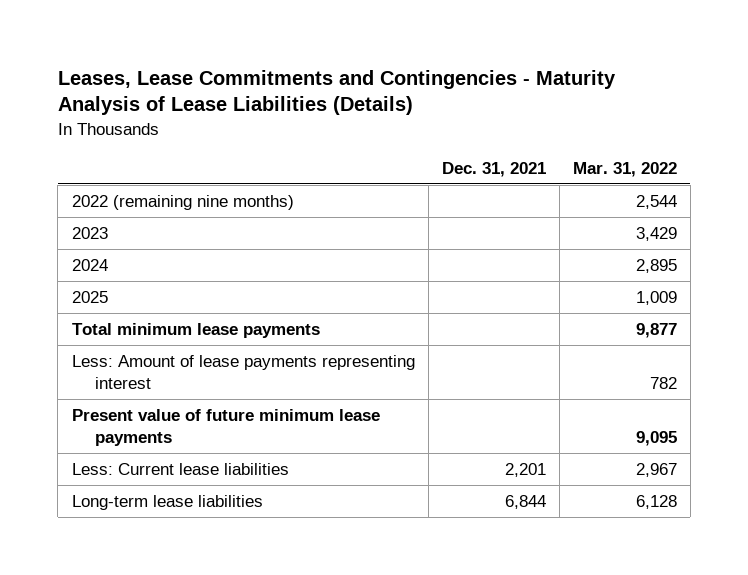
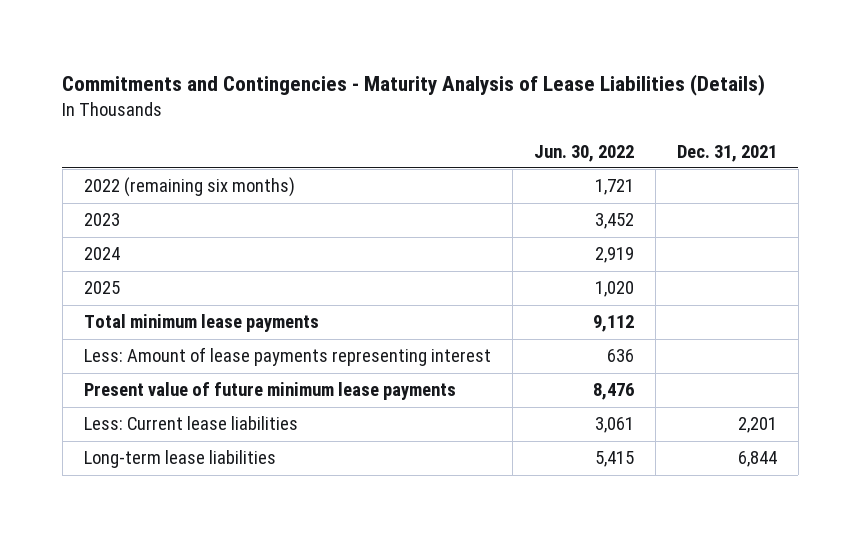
- Leases, Lease Commitments and Contingencies - Maturity Analysis of Lease Liabilities (Details)
+ Commitments and Contingencies - Maturity Analysis of Lease Liabilities (Details)
- | Dec. 31, 2021 | Mar. 31, 2022
+ | Jun. 30, 2022 | Dec. 31, 2021
- 2022 (remaining nine months) | | 2,544
+ 2022 (remaining six months) | 1,721 |

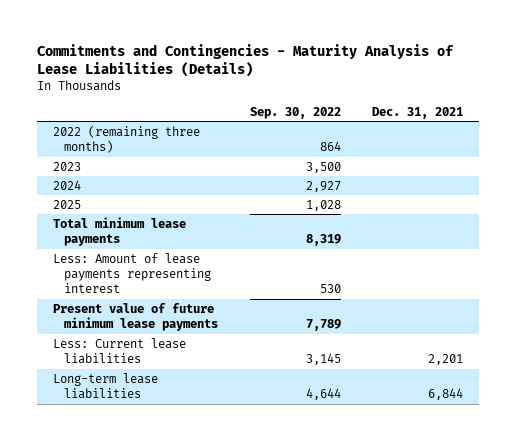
- | Jun. 30, 2022 | Dec. 31, 2021
+ | Sep. 30, 2022 | Dec. 31, 2021
- 2022 (remaining six months) | 1,721 |
+ 2022 (remaining three months) | 864 |

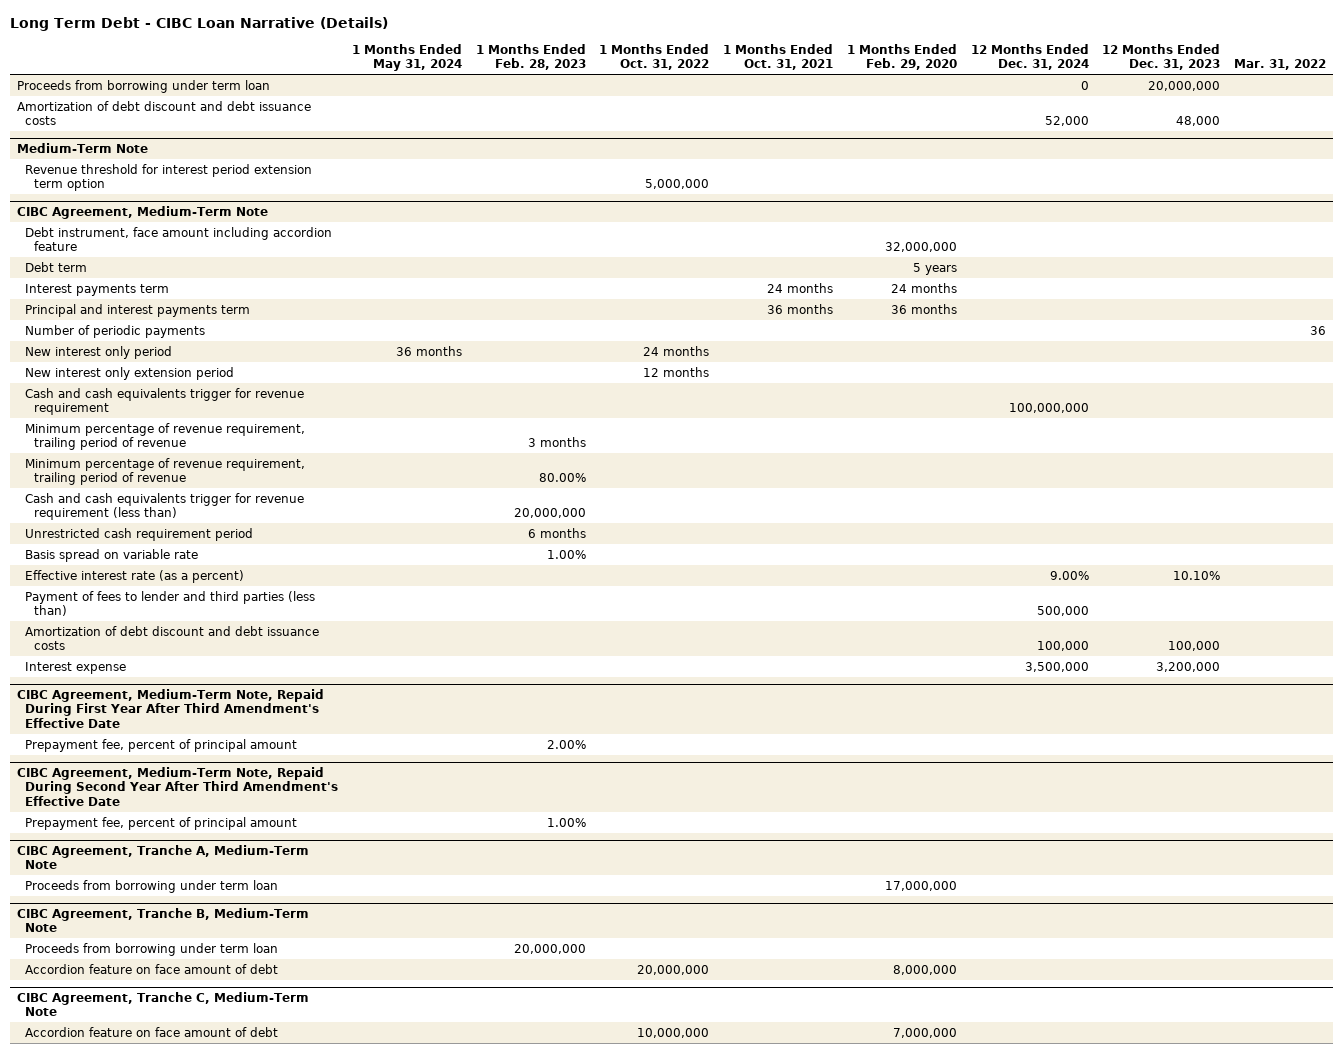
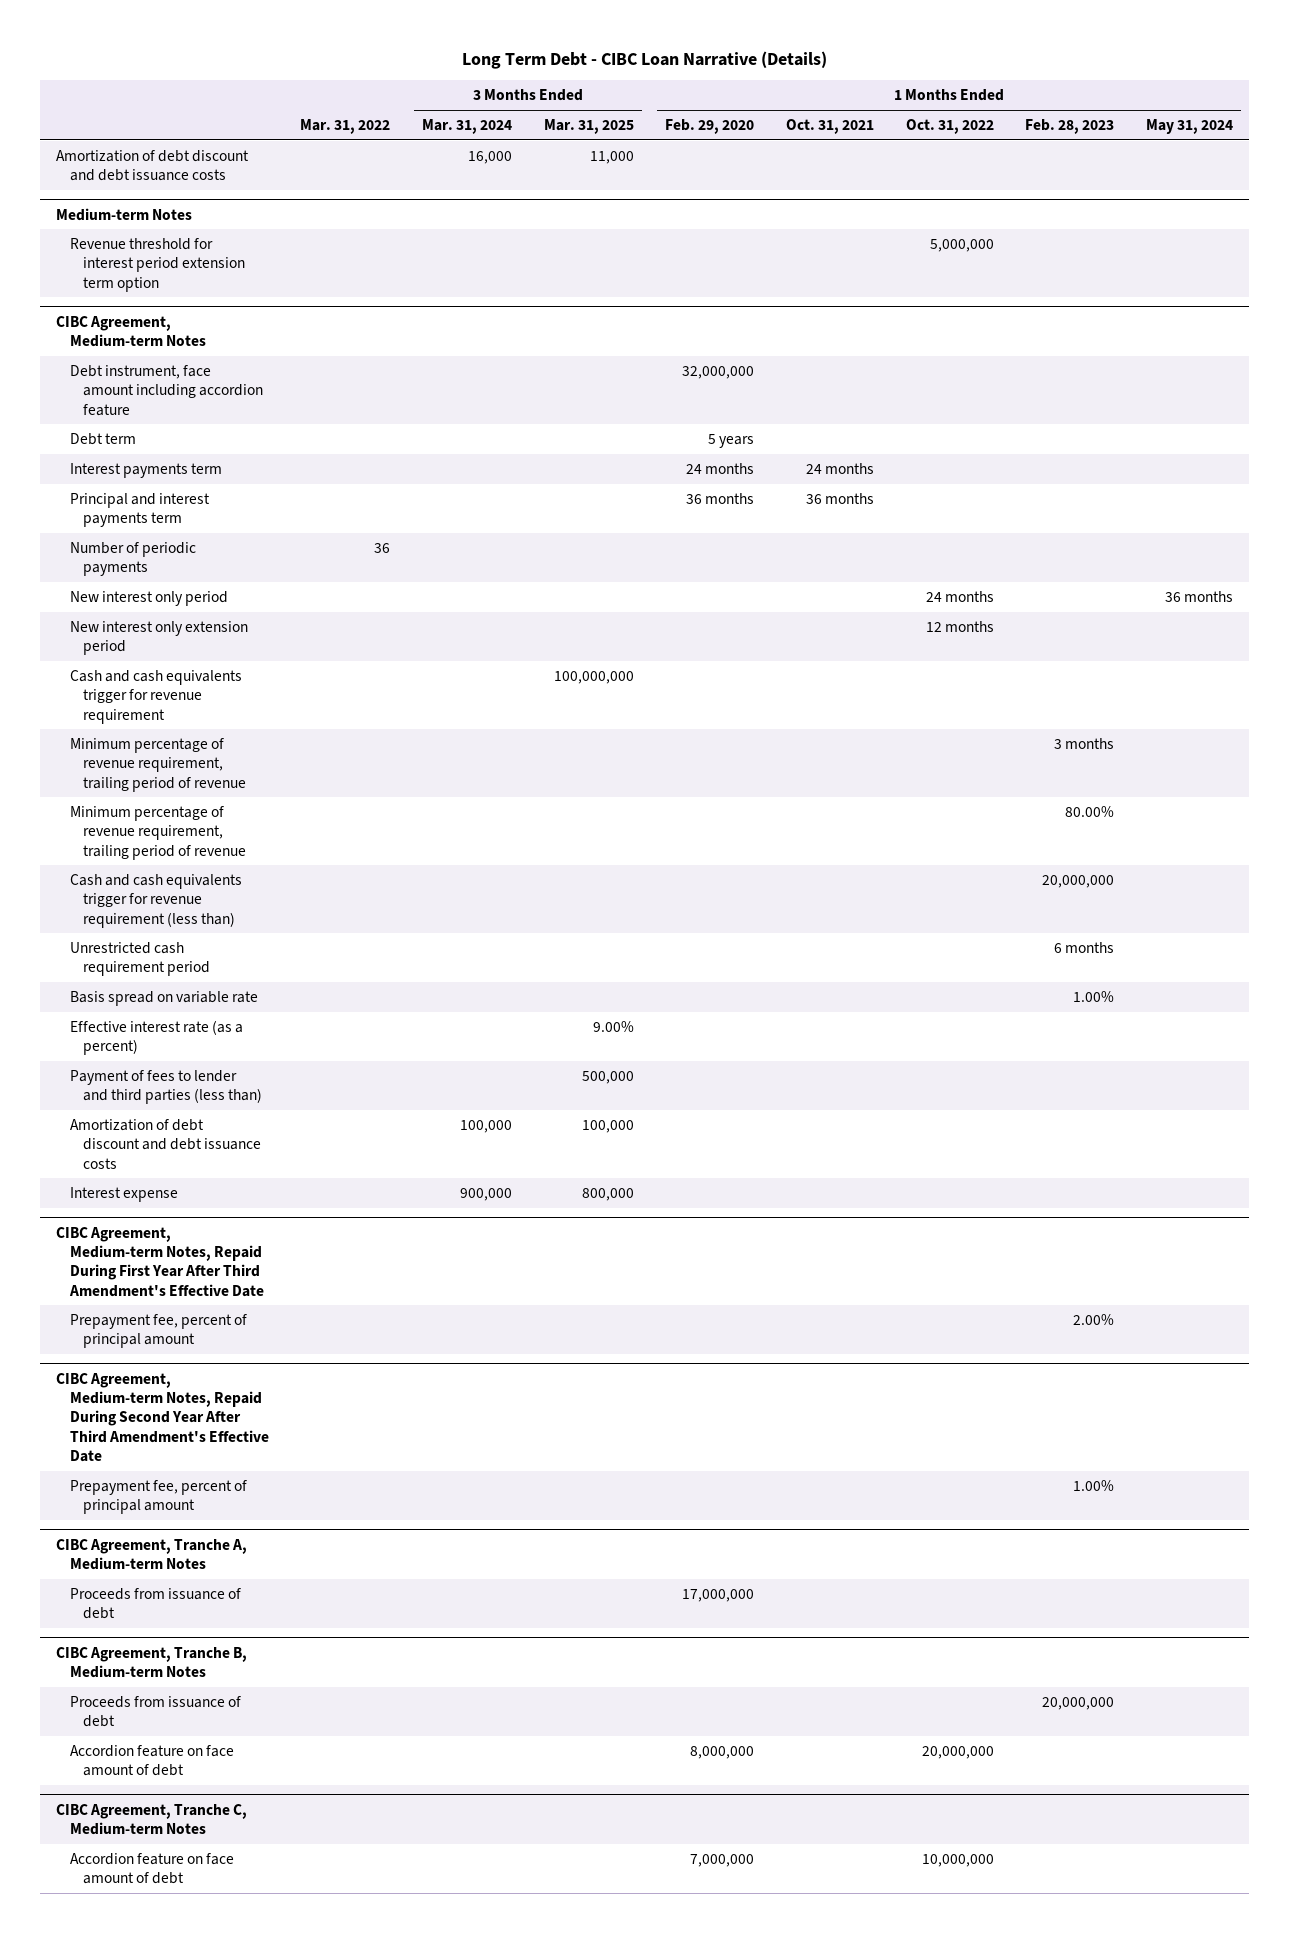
- | 1 Months Ended May 31, 2024 | 1 Months Ended Feb. 28, 2023 | 1 Months Ended Oct. 31, 2022 | 1 Months Ended Oct. 31, 2021 | 1 Months Ended Feb. 29, 2020 | 12 Months Ended Dec. 31, 2024 | 12 Months Ended Dec. 31, 2023 | Mar. 31, 2022
+ | Mar. 31, 2022 | 3 Months Ended Mar. 31, 2024 | 3 Months Ended Mar. 31, 2025 | 1 Months Ended Feb. 29, 2020 | 1 Months Ended Oct. 31, 2021 | 1 Months Ended Oct. 31, 2022 | 1 Months Ended Feb. 28, 2023 | 1 Months Ended May 31, 2024
- Proceeds from borrowing under term loan | | | | | | 0 | 20,000,000 |
- Medium-Term Note
+ Medium-term Notes
- CIBC Agreement, Medium-Term Note
+ CIBC Agreement, Medium-term Notes
- CIBC Agreement, Medium-Term Note, Repaid During First Year After Third Amendment's Effective Date
+ CIBC Agreement, Medium-term Notes, Repaid During First Year After Third Amendment's Effective Date
- CIBC Agreement, Medium-Term Note, Repaid During Second Year After Third Amendment's Effective Date
+ CIBC Agreement, Medium-term Notes, Repaid During Second Year After Third Amendment's Effective Date
- CIBC Agreement, Tranche A, Medium-Term Note
- Proceeds from borrowing under term loan | | | | | 17,000,000 | | |
- CIBC Agreement, Tranche B, Medium-Term Note
- Proceeds from borrowing under term loan | | 20,000,000 | | | | | |
+ CIBC Agreement, Tranche A, Medium-term Notes
+ Proceeds from issuance of debt | | | | 17,000,000 | | | |
+ CIBC Agreement, Tranche B, Medium-term Notes
+ Proceeds from issuance of debt | | | | | | | 20,000,000 |
- CIBC Agreement, Tranche C, Medium-Term Note
+ CIBC Agreement, Tranche C, Medium-term Notes

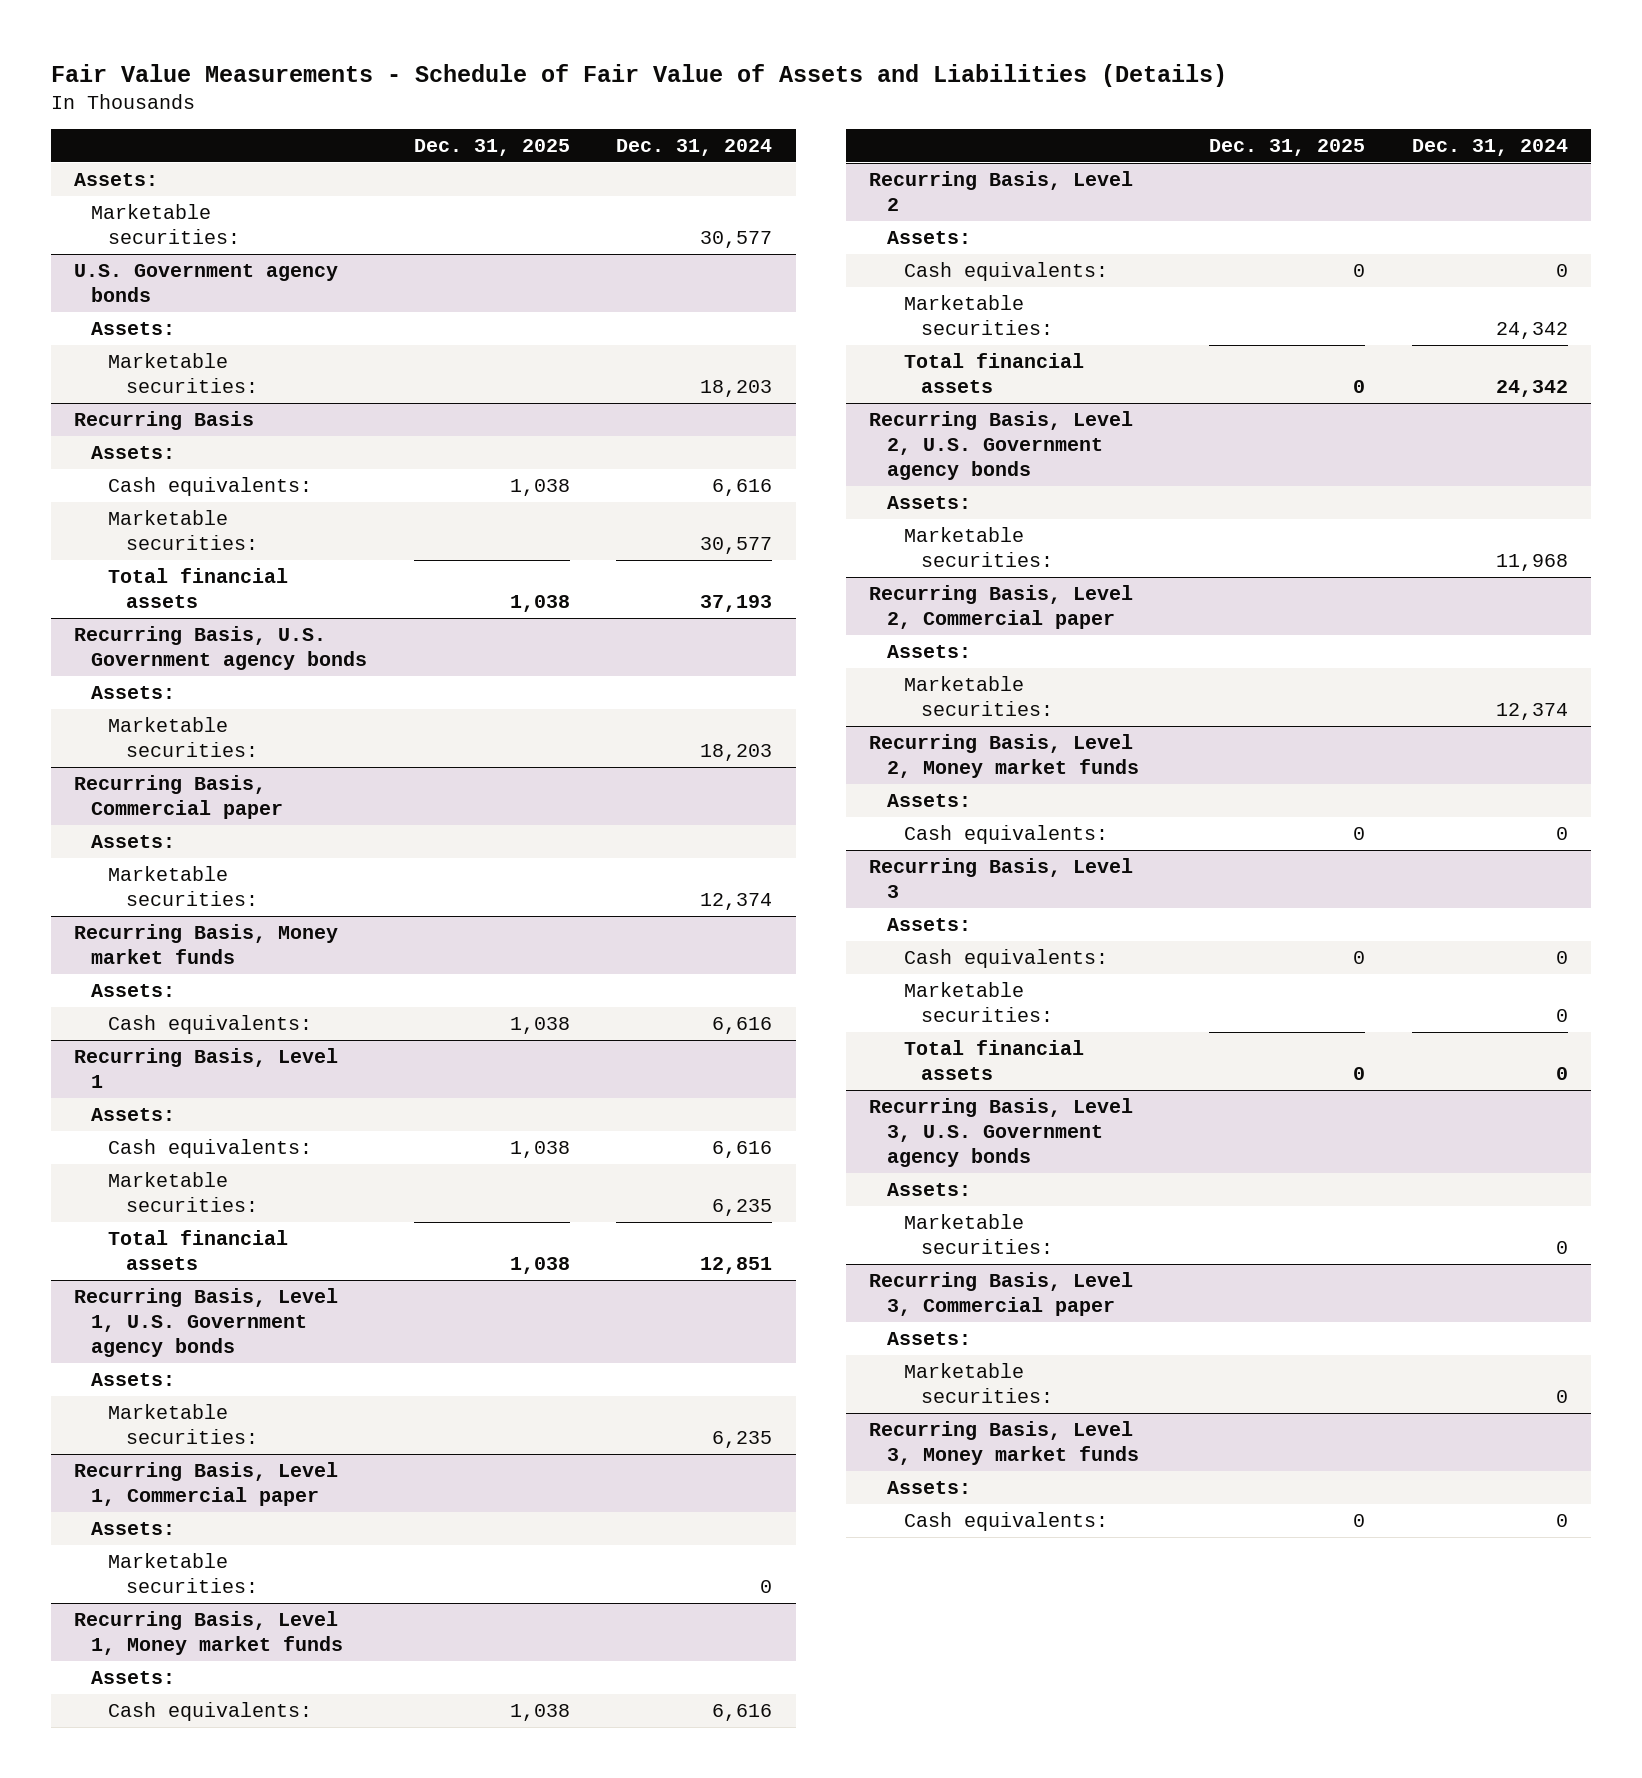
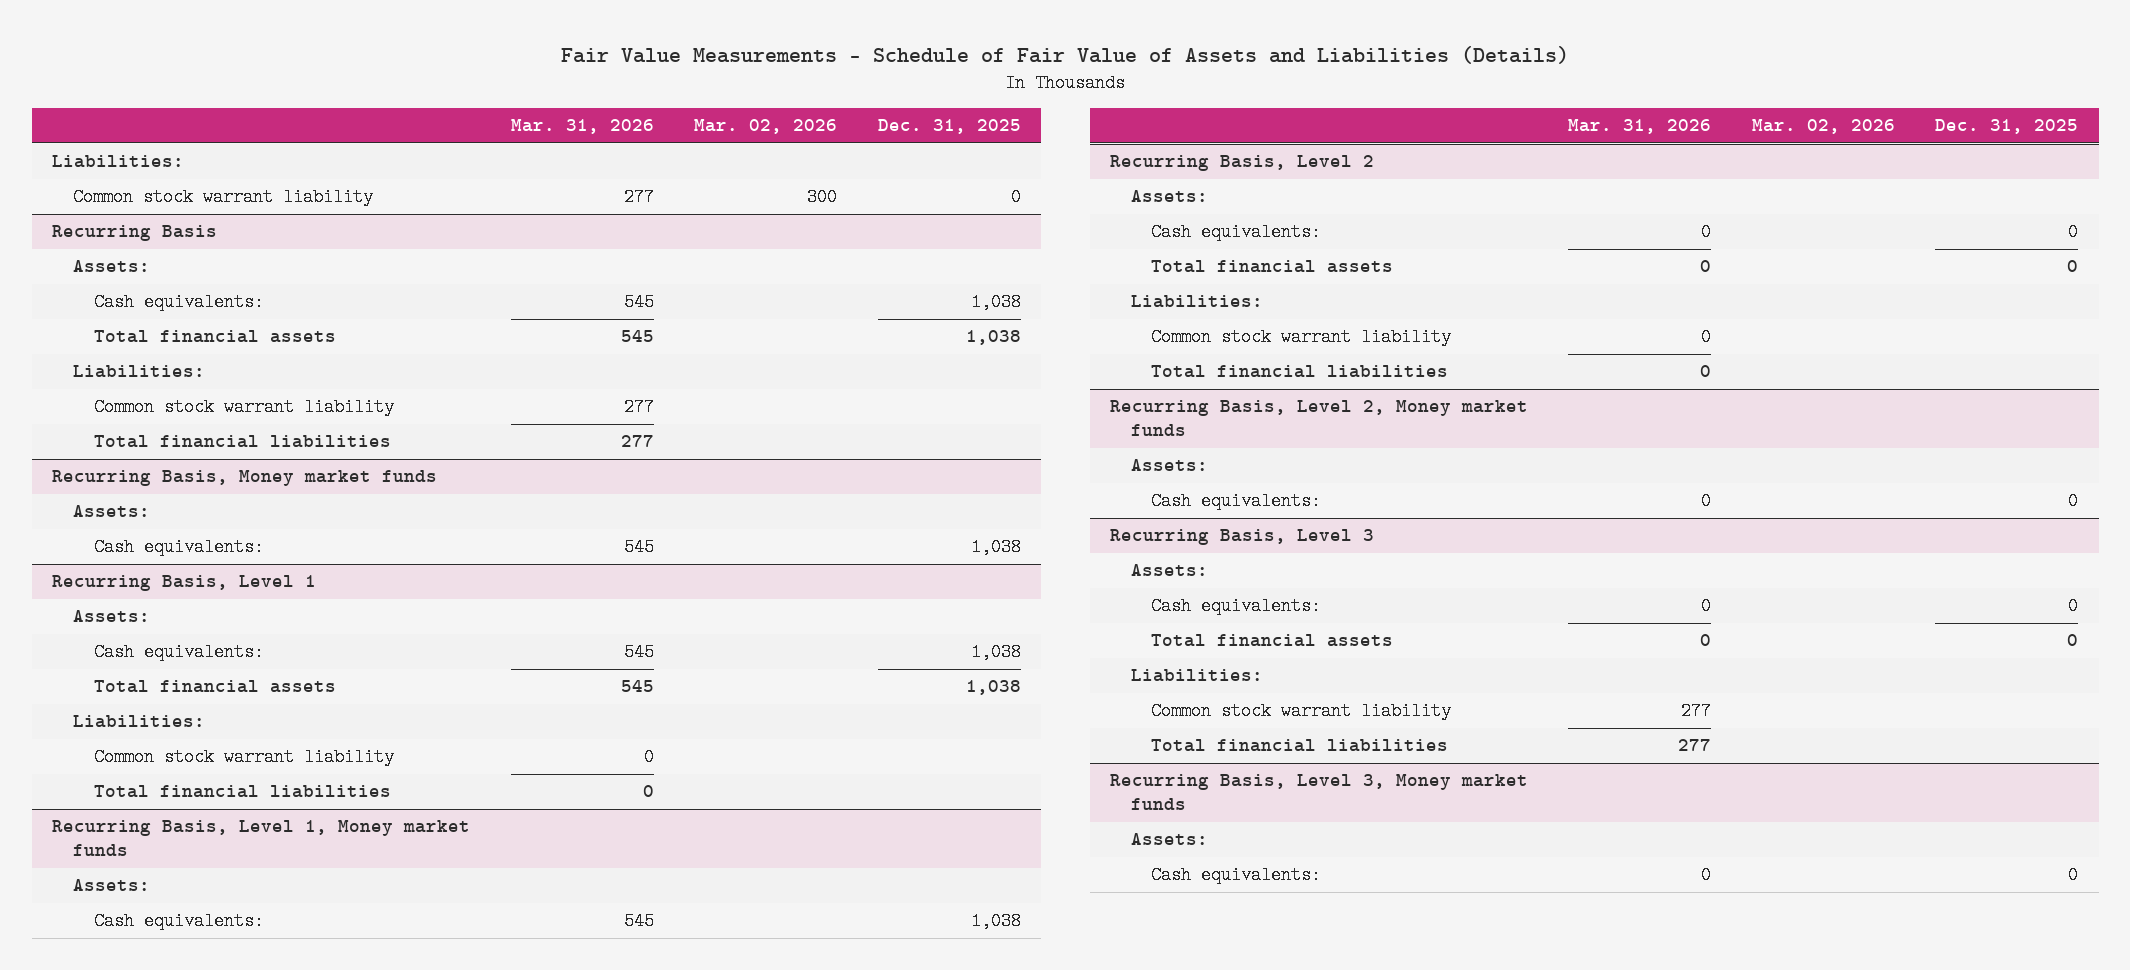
- | Dec. 31, 2025 | Dec. 31, 2024
+ | Mar. 31, 2026 | Mar. 02, 2026 | Dec. 31, 2025
- Assets:
- Marketable securities: | | 30,577
- U.S. Government agency bonds
- Assets:
- Marketable securities: | | 18,203
+ Liabilities:
+ Common stock warrant liability | 277 | 300 | 0
@ Recurring Basis
- Marketable securities: | | 30,577
- Recurring Basis, U.S. Government agency bonds
- Assets:
- Marketable securities: | | 18,203
- Recurring Basis, Commercial paper
- Assets:
- Marketable securities: | | 12,374
@ Recurring Basis
+ Liabilities:
+ Common stock warrant liability | 277 | |
+ Total financial liabilities | 277 | |
@ Recurring Basis, Level 1
- Marketable securities: | | 6,235
- Recurring Basis, Level 1, U.S. Government agency bonds
- Assets:
- Marketable securities: | | 6,235
- Recurring Basis, Level 1, Commercial paper
- Assets:
- Marketable securities: | | 0
@ Recurring Basis, Level 1
+ Liabilities:
+ Common stock warrant liability | 0 | |
+ Total financial liabilities | 0 | |
@ Recurring Basis, Level 2
- Marketable securities: | | 24,342
- Recurring Basis, Level 2, U.S. Government agency bonds
- Assets:
- Marketable securities: | | 11,968
- Recurring Basis, Level 2, Commercial paper
- Assets:
- Marketable securities: | | 12,374
@ Recurring Basis, Level 2
+ Liabilities:
+ Common stock warrant liability | 0 | |
+ Total financial liabilities | 0 | |
@ Recurring Basis, Level 3
- Marketable securities: | | 0
- Recurring Basis, Level 3, U.S. Government agency bonds
- Assets:
- Marketable securities: | | 0
- Recurring Basis, Level 3, Commercial paper
- Assets:
- Marketable securities: | | 0
@ Recurring Basis, Level 3
+ Liabilities:
+ Common stock warrant liability | 277 | |
+ Total financial liabilities | 277 | |

